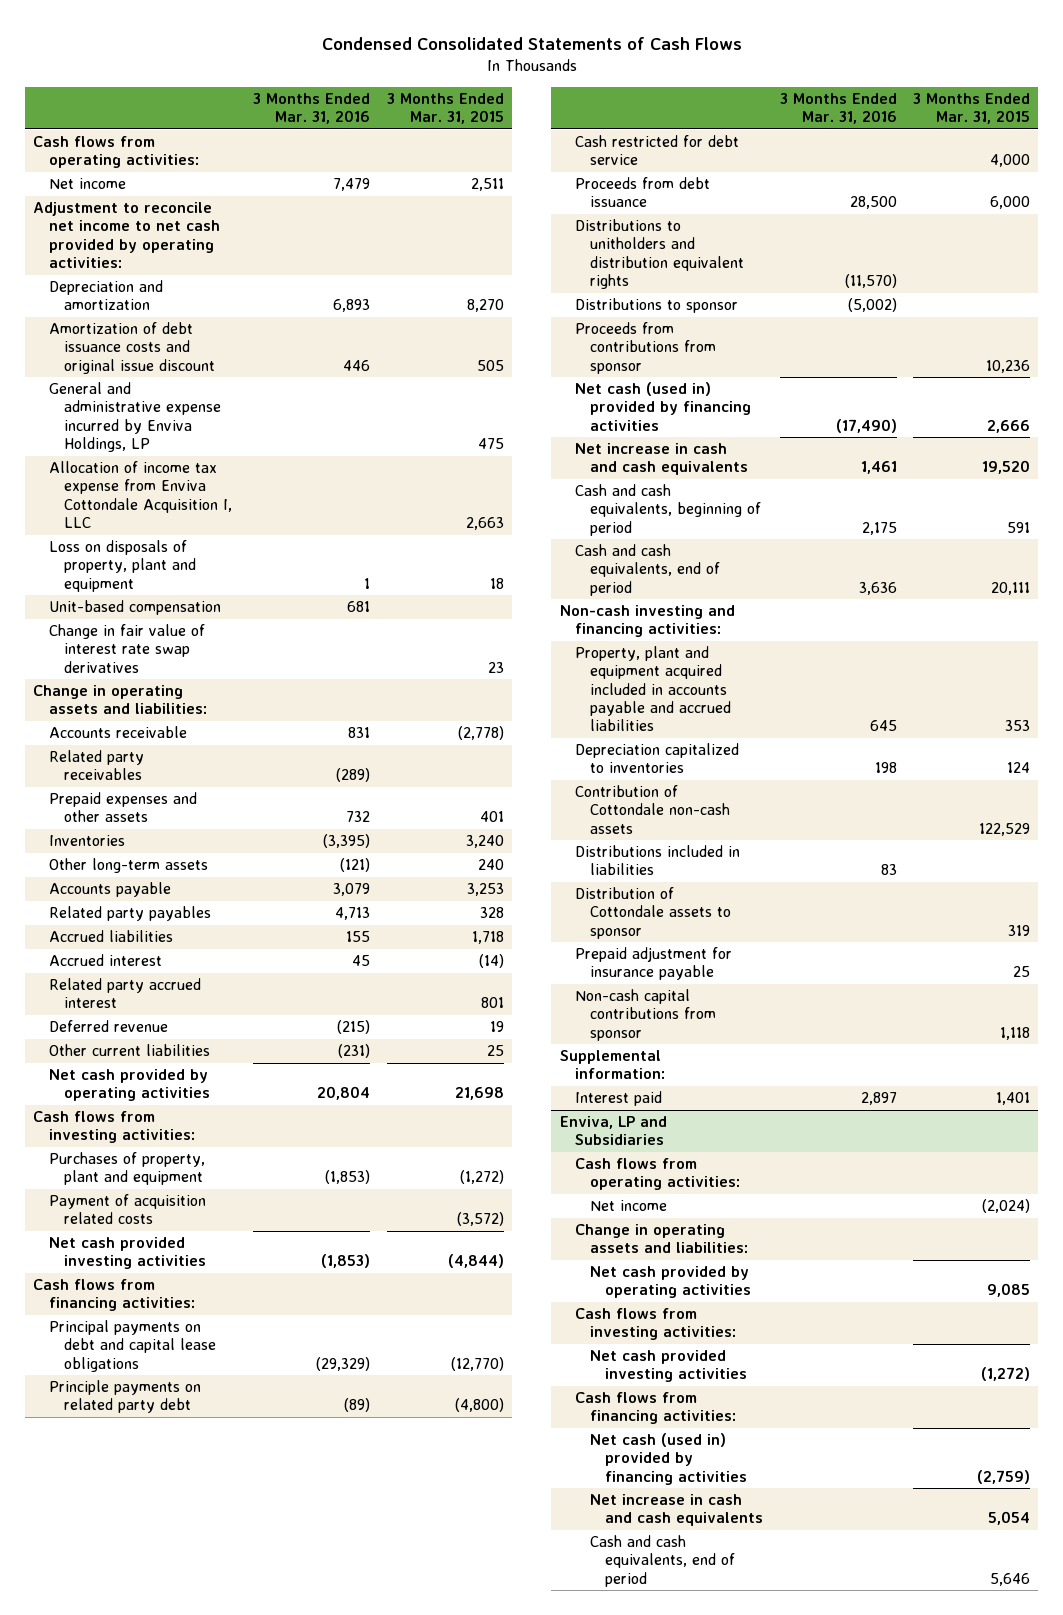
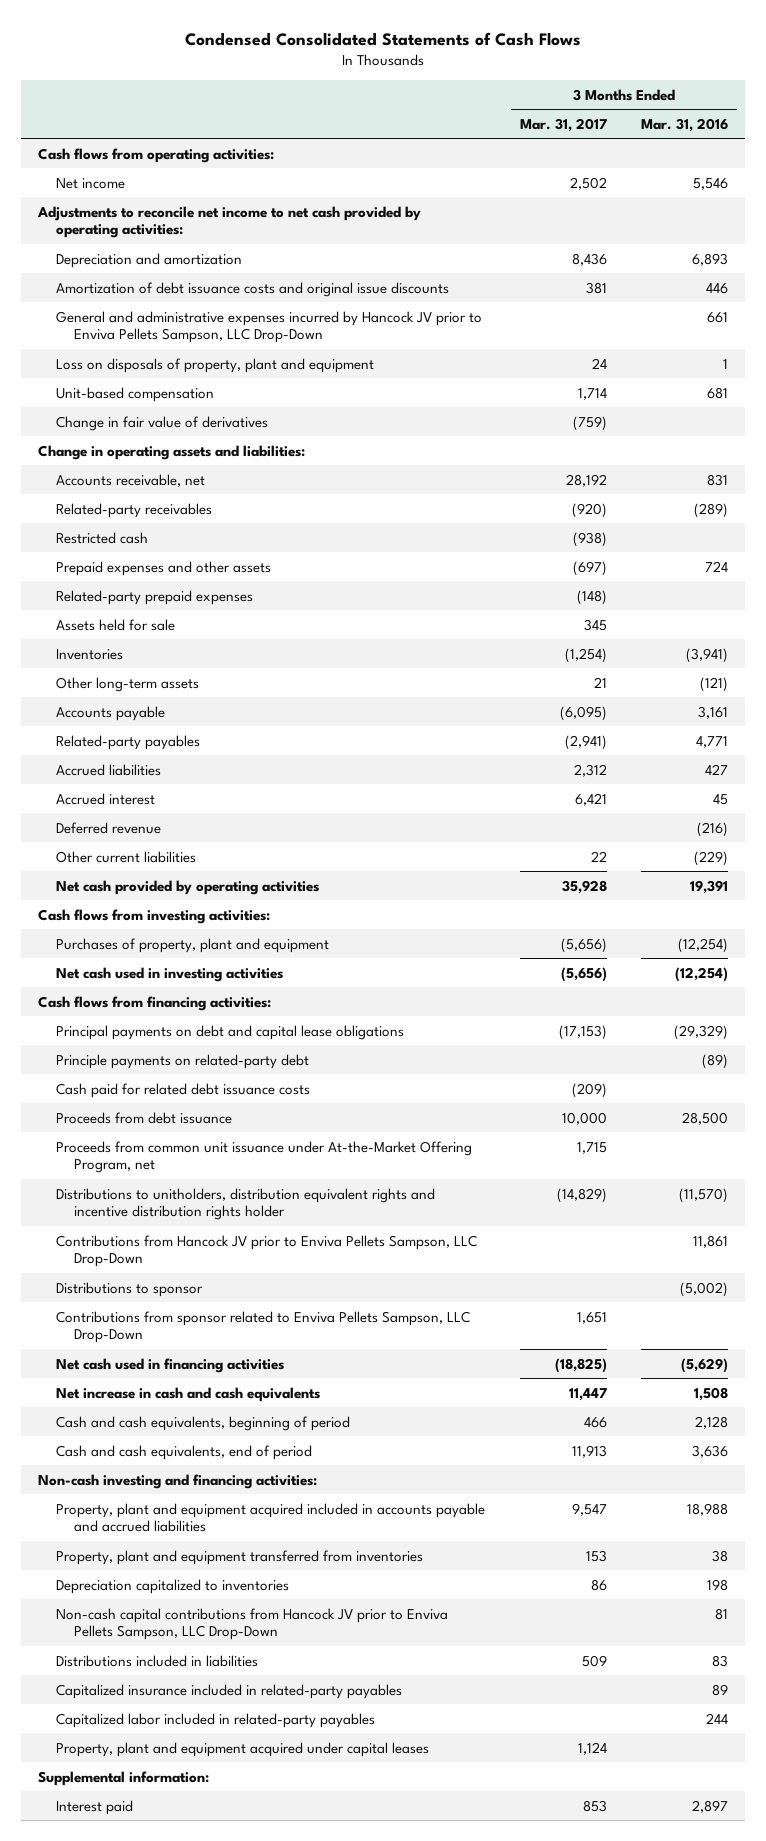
- | 3 Months Ended Mar. 31, 2016 | 3 Months Ended Mar. 31, 2015
+ | 3 Months Ended Mar. 31, 2017 | 3 Months Ended Mar. 31, 2016
- Net income | 7,479 | 2,511
- Adjustment to reconcile net income to net cash provided by operating activities:
+ Net income | 2,502 | 5,546
+ Adjustments to reconcile net income to net cash provided by operating activities:
- Amortization of debt issuance costs and original issue discount | 446 | 505
- General and administrative expense incurred by Enviva Holdings, LP | | 475
- Allocation of income tax expense from Enviva Cottondale Acquisition I, LLC | | 2,663
+ Amortization of debt issuance costs and original issue discounts | 381 | 446
+ General and administrative expenses incurred by Hancock JV prior to Enviva Pellets Sampson, LLC Drop-Down | | 661
- Change in fair value of interest rate swap derivatives | | 23
+ Change in fair value of derivatives | (759) |
- Accounts receivable | 831 | (2,778)
- Related party receivables | (289) |
- Prepaid expenses and other assets | 732 | 401
- Inventories | (3,395) | 3,240
+ Accounts receivable, net | 28,192 | 831
+ Related-party receivables | (920) | (289)
+ Restricted cash | (938) |
+ Prepaid expenses and other assets | (697) | 724
+ Related-party prepaid expenses | (148) |
+ Assets held for sale | 345 |
+ Inventories | (1,254) | (3,941)
- Accounts payable | 3,079 | 3,253
- Related party payables | 4,713 | 328
- Accrued liabilities | 155 | 1,718
+ Accounts payable | (6,095) | 3,161
+ Related-party payables | (2,941) | 4,771
+ Accrued liabilities | 2,312 | 427
- Related party accrued interest | | 801
- Deferred revenue | (215) | 19
- Other current liabilities | (231) | 25
- Net cash provided by operating activities | 20,804 | 21,698
+ Deferred revenue | | (216)
+ Other current liabilities | 22 | (229)
+ Net cash provided by operating activities | 35,928 | 19,391
- Purchases of property, plant and equipment | (1,853) | (1,272)
- Payment of acquisition related costs | | (3,572)
- Net cash provided investing activities | (1,853) | (4,844)
+ Purchases of property, plant and equipment | (5,656) | (12,254)
+ Net cash used in investing activities | (5,656) | (12,254)
- Principle payments on related party debt | (89) | (4,800)
- Cash restricted for debt service | | 4,000
+ Principle payments on related-party debt | | (89)
+ Cash paid for related debt issuance costs | (209) |
- Distributions to unitholders and distribution equivalent rights | (11,570) |
+ Proceeds from common unit issuance under At-the-Market Offering Program, net | 1,715 |
+ Distributions to unitholders, distribution equivalent rights and incentive distribution rights holder | (14,829) | (11,570)
+ Contributions from Hancock JV prior to Enviva Pellets Sampson, LLC Drop-Down | | 11,861
- Proceeds from contributions from sponsor | | 10,236
- Net cash (used in) provided by financing activities | (17,490) | 2,666
- Net increase in cash and cash equivalents | 1,461 | 19,520
- Cash and cash equivalents, beginning of period | 2,175 | 591
+ Contributions from sponsor related to Enviva Pellets Sampson, LLC Drop-Down | 1,651 |
+ Net cash used in financing activities | (18,825) | (5,629)
+ Net increase in cash and cash equivalents | 11,447 | 1,508
+ Cash and cash equivalents, beginning of period | 466 | 2,128
- Property, plant and equipment acquired included in accounts payable and accrued liabilities | 645 | 353
+ Property, plant and equipment acquired included in accounts payable and accrued liabilities | 9,547 | 18,988
+ Property, plant and equipment transferred from inventories | 153 | 38
- Contribution of Cottondale non-cash assets | | 122,529
+ Non-cash capital contributions from Hancock JV prior to Enviva Pellets Sampson, LLC Drop-Down | | 81
- Distribution of Cottondale assets to sponsor | | 319
- Prepaid adjustment for insurance payable | | 25
- Non-cash capital contributions from sponsor | | 1,118
+ Capitalized insurance included in related-party payables | | 89
+ Capitalized labor included in related-party payables | | 244
+ Property, plant and equipment acquired under capital leases | 1,124 |
- Enviva, LP and Subsidiaries
- Cash flows from operating activities:
- Net income | | (2,024)
- Change in operating assets and liabilities:
- Net cash provided by operating activities | | 9,085
- Cash flows from investing activities:
- Net cash provided investing activities | | (1,272)
- Cash flows from financing activities:
- Net cash (used in) provided by financing activities | | (2,759)
- Net increase in cash and cash equivalents | | 5,054
- Cash and cash equivalents, end of period | | 5,646

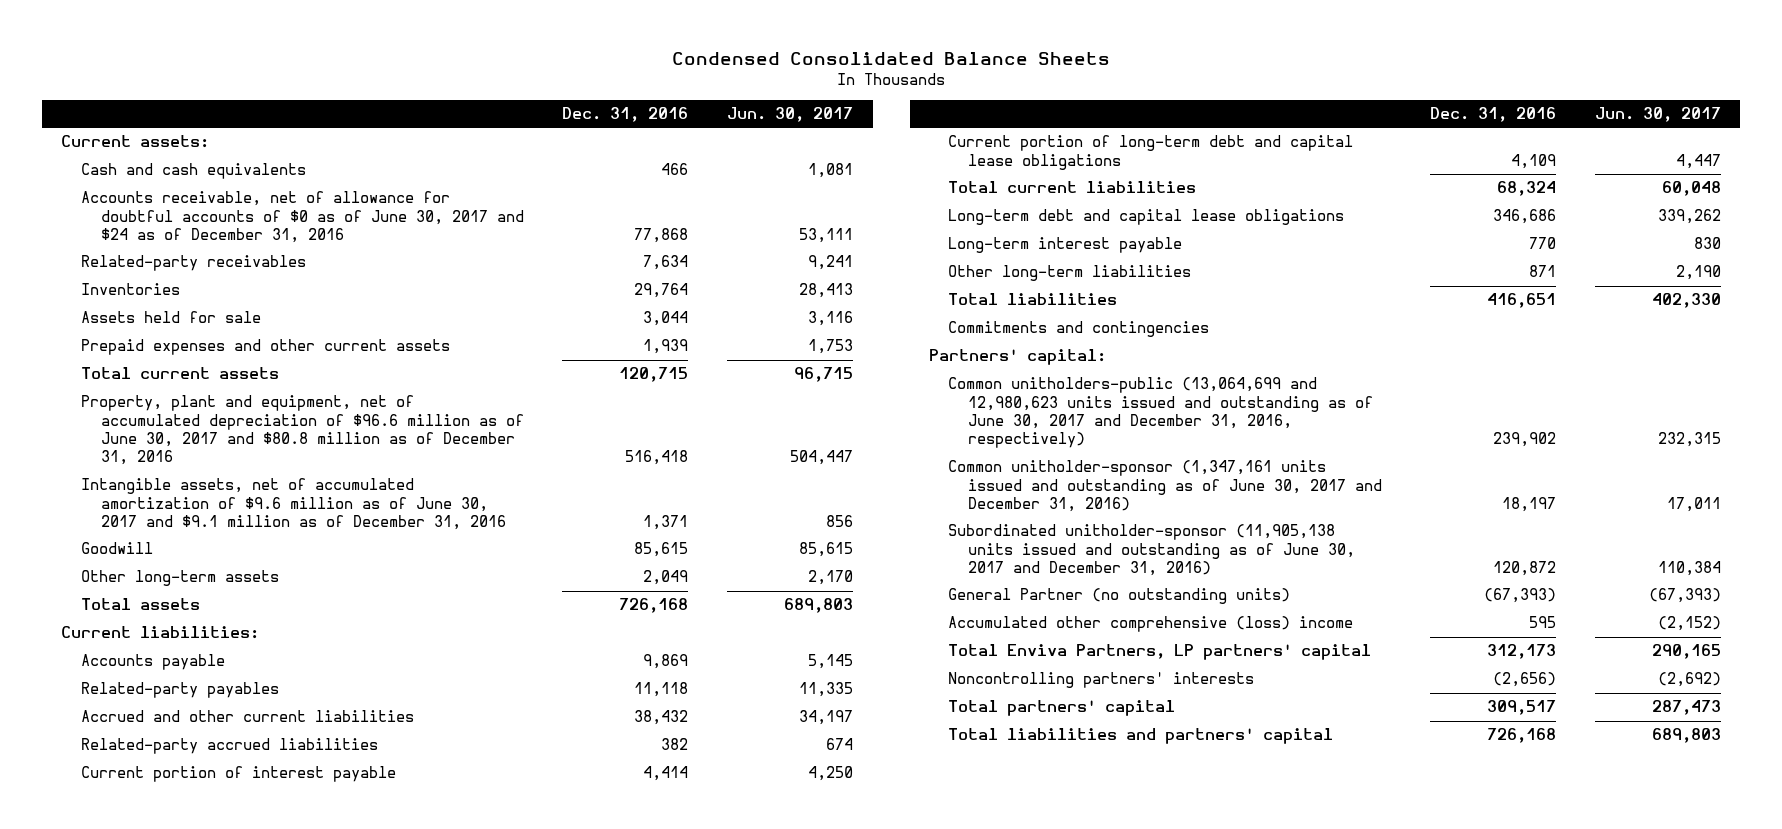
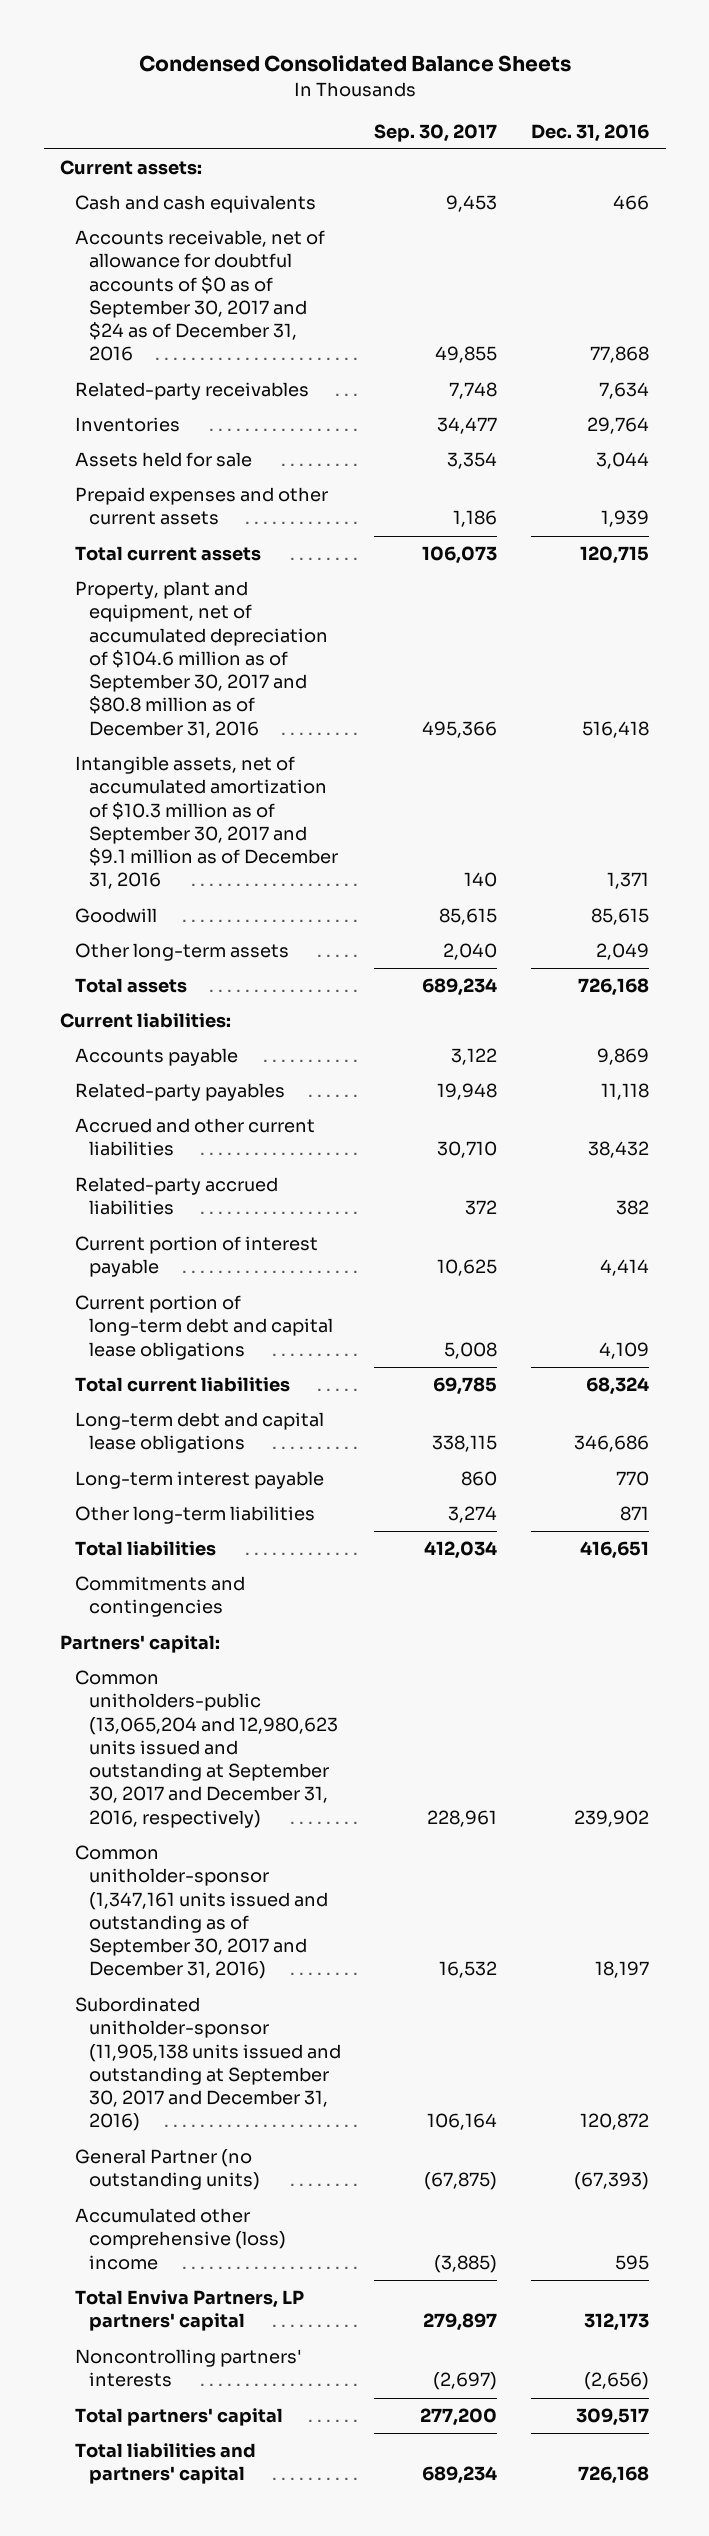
- | Dec. 31, 2016 | Jun. 30, 2017
+ | Sep. 30, 2017 | Dec. 31, 2016
- Accounts receivable, net of allowance for doubtful accounts of $0 as of June 30, 2017 and $24 as of December 31, 2016 | 77,868 | 53,111
+ Accounts receivable, net of allowance for doubtful accounts of $0 as of September 30, 2017 and $24 as of December 31, 2016 | 49,855 | 77,868
- Property, plant and equipment, net of accumulated depreciation of $96.6 million as of June 30, 2017 and $80.8 million as of December 31, 2016 | 516,418 | 504,447
- Intangible assets, net of accumulated amortization of $9.6 million as of June 30, 2017 and $9.1 million as of December 31, 2016 | 1,371 | 856
+ Property, plant and equipment, net of accumulated depreciation of $104.6 million as of September 30, 2017 and $80.8 million as of December 31, 2016 | 495,366 | 516,418
+ Intangible assets, net of accumulated amortization of $10.3 million as of September 30, 2017 and $9.1 million as of December 31, 2016 | 140 | 1,371
- Common unitholders-public (13,064,699 and 12,980,623 units issued and outstanding as of June 30, 2017 and December 31, 2016, respectively) | 239,902 | 232,315
- Common unitholder-sponsor (1,347,161 units issued and outstanding as of June 30, 2017 and December 31, 2016) | 18,197 | 17,011
- Subordinated unitholder-sponsor (11,905,138 units issued and outstanding as of June 30, 2017 and December 31, 2016) | 120,872 | 110,384
+ Common unitholders-public (13,065,204 and 12,980,623 units issued and outstanding at September 30, 2017 and December 31, 2016, respectively) | 228,961 | 239,902
+ Common unitholder-sponsor (1,347,161 units issued and outstanding as of September 30, 2017 and December 31, 2016) | 16,532 | 18,197
+ Subordinated unitholder-sponsor (11,905,138 units issued and outstanding at September 30, 2017 and December 31, 2016) | 106,164 | 120,872

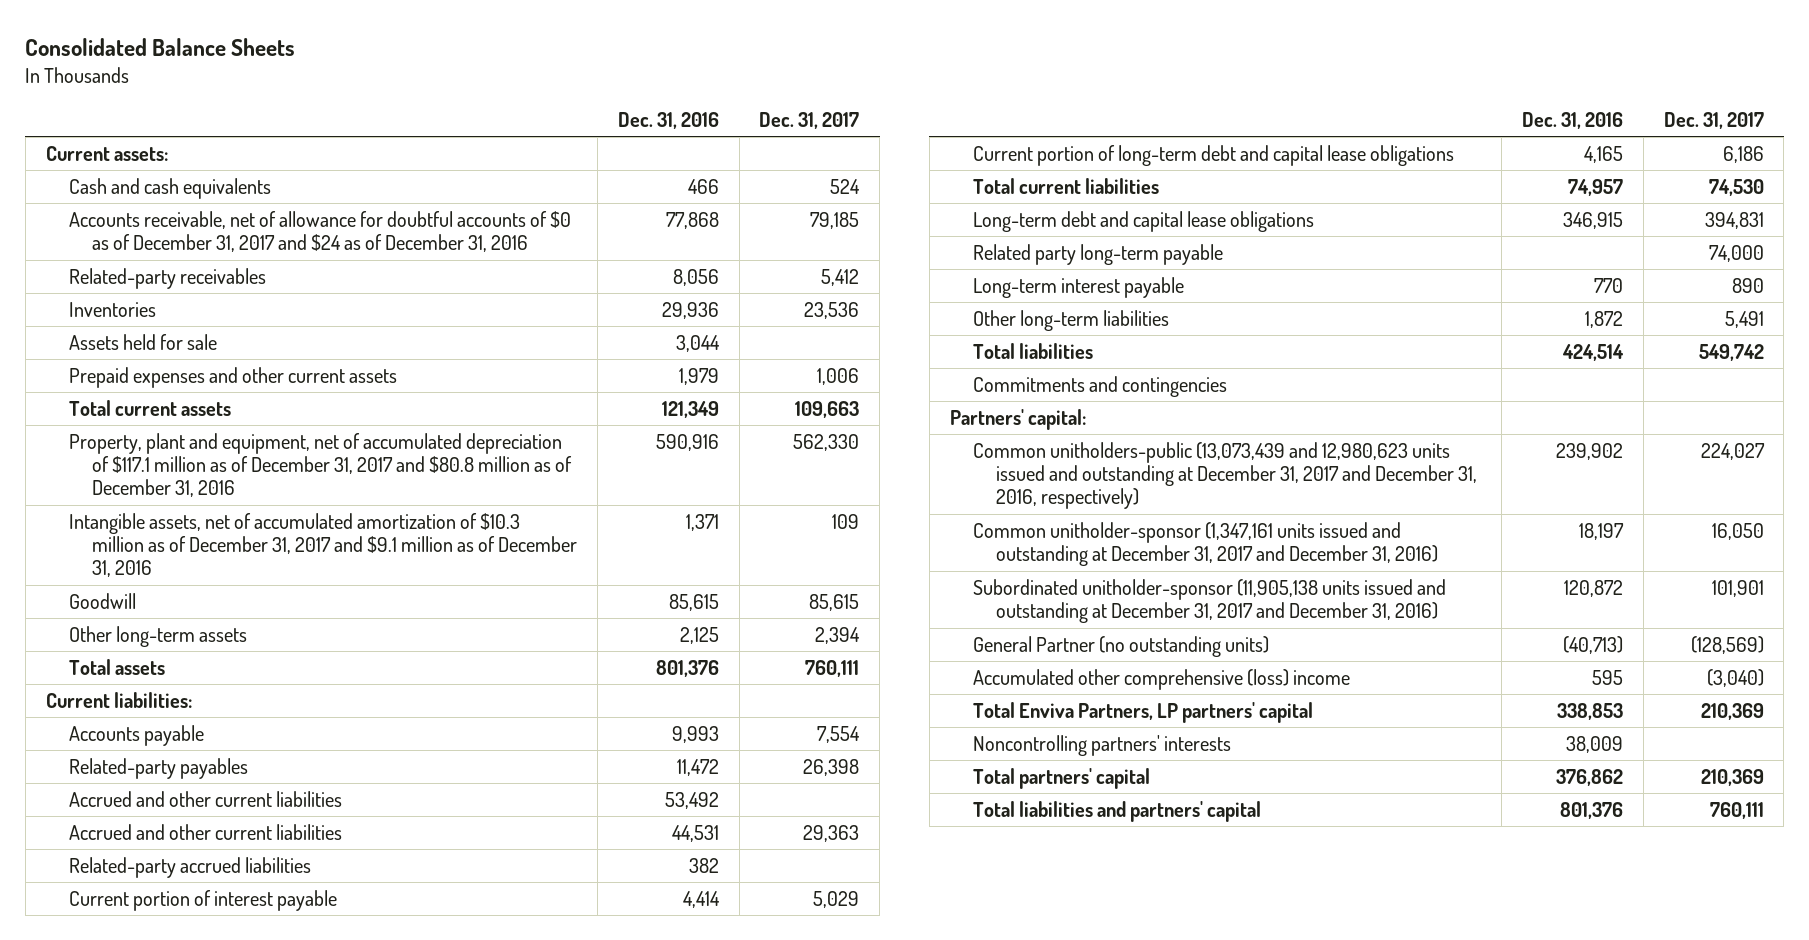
- Condensed Consolidated Balance Sheets
+ Consolidated Balance Sheets
- | Sep. 30, 2017 | Dec. 31, 2016
+ | Dec. 31, 2016 | Dec. 31, 2017
- Accounts receivable, net of allowance for doubtful accounts of $0 as of September 30, 2017 and $24 as of December 31, 2016 | 49,855 | 77,868
- Related-party receivables | 7,748 | 7,634
- Inventories | 34,477 | 29,764
+ Accounts receivable, net of allowance for doubtful accounts of $0 as of December 31, 2017 and $24 as of December 31, 2016 | 77,868 | 79,185
+ Related-party receivables | 8,056 | 5,412
+ Inventories | 29,936 | 23,536
- Prepaid expenses and other current assets | 1,186 | 1,939
- Total current assets | 106,073 | 120,715
- Property, plant and equipment, net of accumulated depreciation of $104.6 million as of September 30, 2017 and $80.8 million as of December 31, 2016 | 495,366 | 516,418
- Intangible assets, net of accumulated amortization of $10.3 million as of September 30, 2017 and $9.1 million as of December 31, 2016 | 140 | 1,371
+ Prepaid expenses and other current assets | 1,979 | 1,006
+ Total current assets | 121,349 | 109,663
+ Property, plant and equipment, net of accumulated depreciation of $117.1 million as of December 31, 2017 and $80.8 million as of December 31, 2016 | 590,916 | 562,330
+ Intangible assets, net of accumulated amortization of $10.3 million as of December 31, 2017 and $9.1 million as of December 31, 2016 | 1,371 | 109
- Other long-term assets | 2,040 | 2,049
- Total assets | 689,234 | 726,168
+ Other long-term assets | 2,125 | 2,394
+ Total assets | 801,376 | 760,111
- Accounts payable | 3,122 | 9,869
- Related-party payables | 19,948 | 11,118
- Accrued and other current liabilities | 30,710 | 38,432
+ Accounts payable | 9,993 | 7,554
+ Related-party payables | 11,472 | 26,398
+ Accrued and other current liabilities | 53,492 |
+ Accrued and other current liabilities | 44,531 | 29,363
- Current portion of long-term debt and capital lease obligations | 5,008 | 4,109
- Total current liabilities | 69,785 | 68,324
- Long-term debt and capital lease obligations | 338,115 | 346,686
+ Current portion of long-term debt and capital lease obligations | 4,165 | 6,186
+ Total current liabilities | 74,957 | 74,530
+ Long-term debt and capital lease obligations | 346,915 | 394,831
+ Related party long-term payable | | 74,000
- Other long-term liabilities | 3,274 | 871
- Total liabilities | 412,034 | 416,651
+ Other long-term liabilities | 1,872 | 5,491
+ Total liabilities | 424,514 | 549,742
- Common unitholders-public (13,065,204 and 12,980,623 units issued and outstanding at September 30, 2017 and December 31, 2016, respectively) | 228,961 | 239,902
- Common unitholder-sponsor (1,347,161 units issued and outstanding as of September 30, 2017 and December 31, 2016) | 16,532 | 18,197
- Subordinated unitholder-sponsor (11,905,138 units issued and outstanding at September 30, 2017 and December 31, 2016) | 106,164 | 120,872
- General Partner (no outstanding units) | (67,875) | (67,393)
+ Common unitholders-public (13,073,439 and 12,980,623 units issued and outstanding at December 31, 2017 and December 31, 2016, respectively) | 239,902 | 224,027
+ Common unitholder-sponsor (1,347,161 units issued and outstanding at December 31, 2017 and December 31, 2016) | 18,197 | 16,050
+ Subordinated unitholder-sponsor (11,905,138 units issued and outstanding at December 31, 2017 and December 31, 2016) | 120,872 | 101,901
+ General Partner (no outstanding units) | (40,713) | (128,569)
- Total Enviva Partners, LP partners' capital | 279,897 | 312,173
- Noncontrolling partners' interests | (2,697) | (2,656)
- Total partners' capital | 277,200 | 309,517
- Total liabilities and partners' capital | 689,234 | 726,168
+ Total Enviva Partners, LP partners' capital | 338,853 | 210,369
+ Noncontrolling partners' interests | 38,009 |
+ Total partners' capital | 376,862 | 210,369
+ Total liabilities and partners' capital | 801,376 | 760,111

